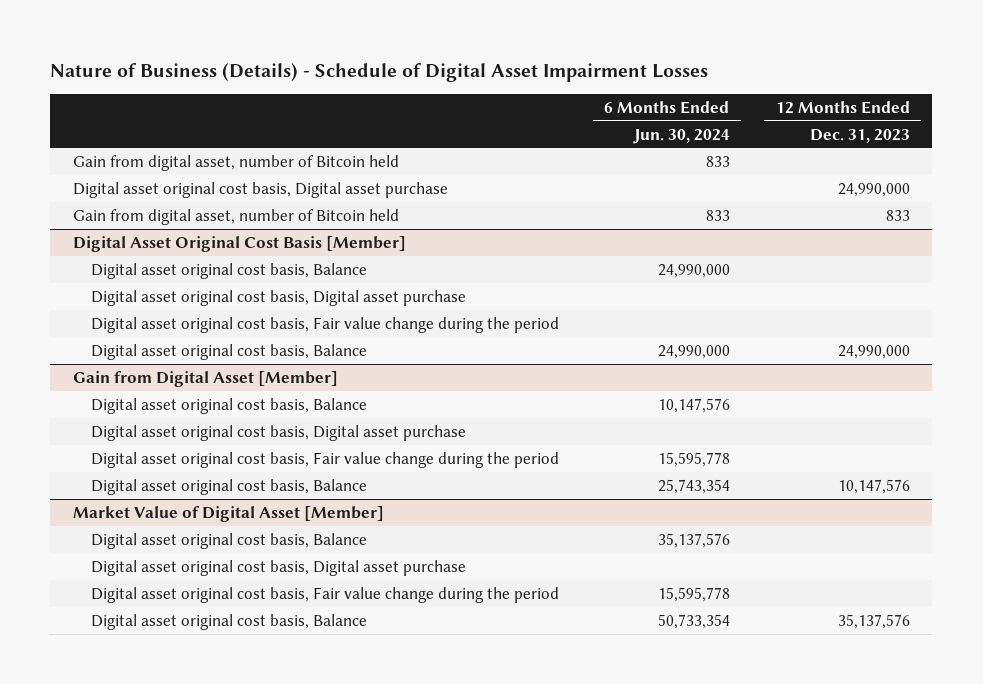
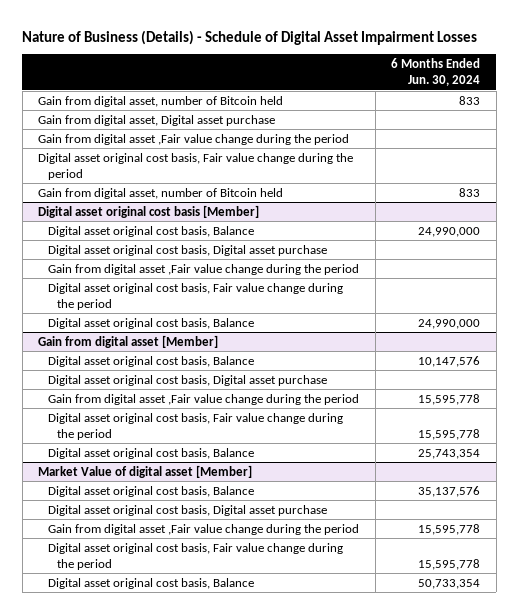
- | 6 Months Ended Jun. 30, 2024 | 12 Months Ended Dec. 31, 2023
+ | 6 Months Ended Jun. 30, 2024
- Digital asset original cost basis, Digital asset purchase | | 24,990,000
+ Gain from digital asset, Digital asset purchase
+ Gain from digital asset ,Fair value change during the period
+ Digital asset original cost basis, Fair value change during the period
- Digital Asset Original Cost Basis [Member]
+ Digital asset original cost basis [Member]
+ Gain from digital asset ,Fair value change during the period
- Gain from Digital Asset [Member]
+ Gain from digital asset [Member]
+ Gain from digital asset ,Fair value change during the period | 15,595,778
- Market Value of Digital Asset [Member]
+ Market Value of digital asset [Member]
+ Gain from digital asset ,Fair value change during the period | 15,595,778

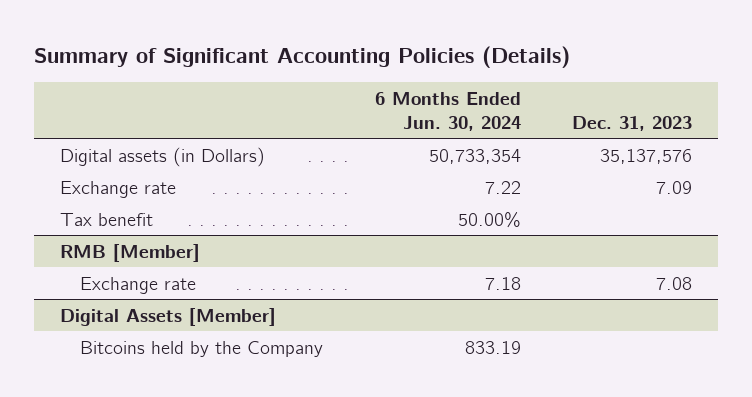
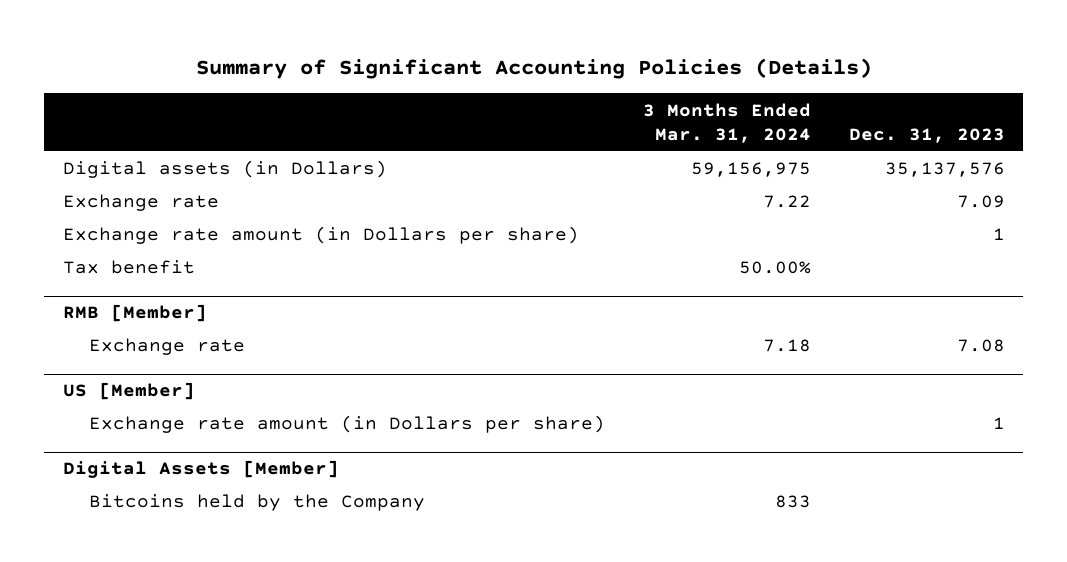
- | 6 Months Ended Jun. 30, 2024 | Dec. 31, 2023
+ | 3 Months Ended Mar. 31, 2024 | Dec. 31, 2023
+ Exchange rate amount (in Dollars per share) | | 1
+ US [Member]
+ Exchange rate amount (in Dollars per share) | | 1

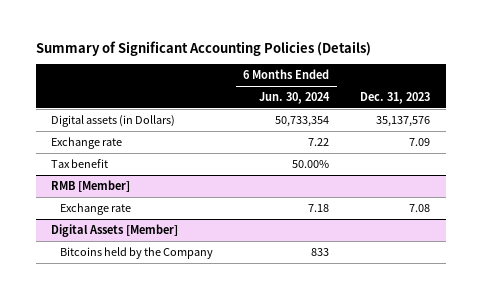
- | 3 Months Ended Mar. 31, 2024 | Dec. 31, 2023
+ | 6 Months Ended Jun. 30, 2024 | Dec. 31, 2023
- Exchange rate amount (in Dollars per share) | | 1
- US [Member]
- Exchange rate amount (in Dollars per share) | | 1

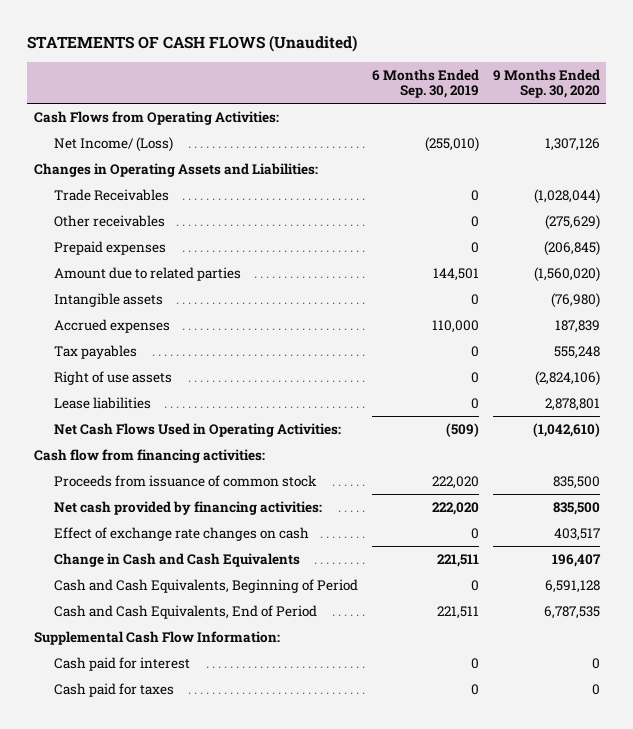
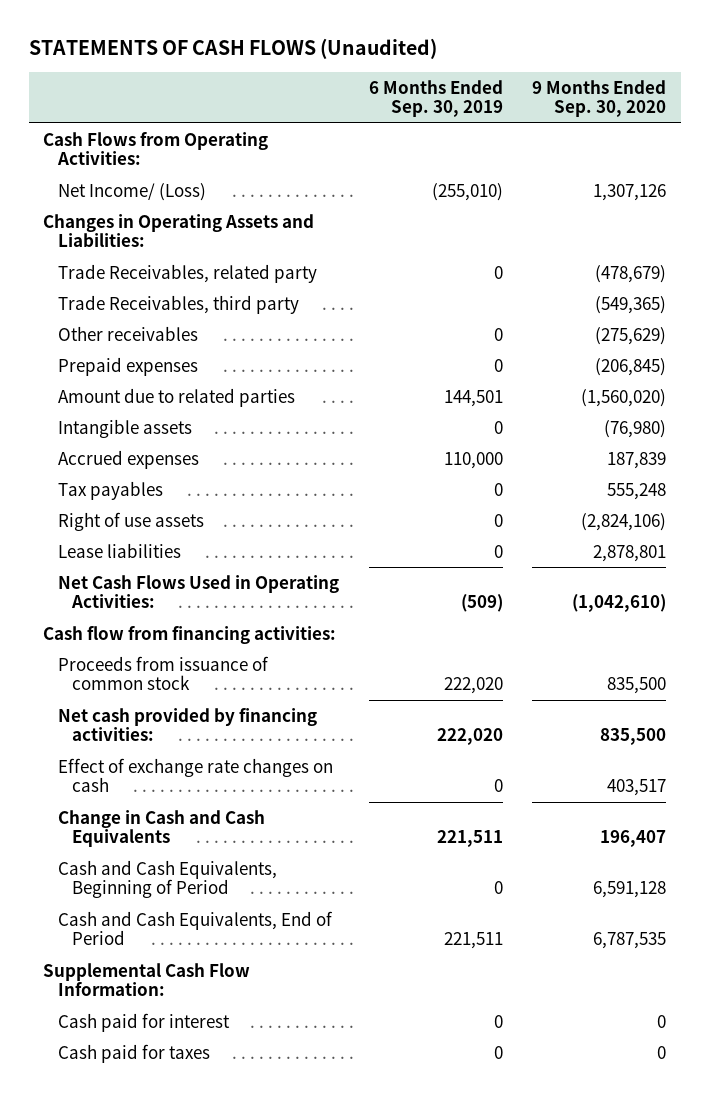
- Trade Receivables | 0 | (1,028,044)
+ Trade Receivables, related party | 0 | (478,679)
+ Trade Receivables, third party | | (549,365)

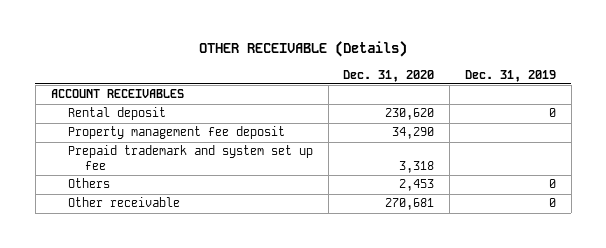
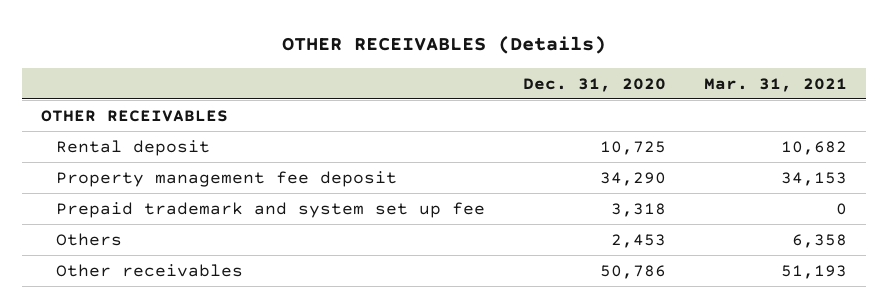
- OTHER RECEIVABLE (Details)
+ OTHER RECEIVABLES (Details)
- | Dec. 31, 2020 | Dec. 31, 2019
+ | Dec. 31, 2020 | Mar. 31, 2021
- ACCOUNT RECEIVABLES
- Rental deposit | 230,620 | 0
+ OTHER RECEIVABLES
+ Rental deposit | 10,725 | 10,682
- Other receivable | 270,681 | 0
+ Other receivables | 50,786 | 51,193

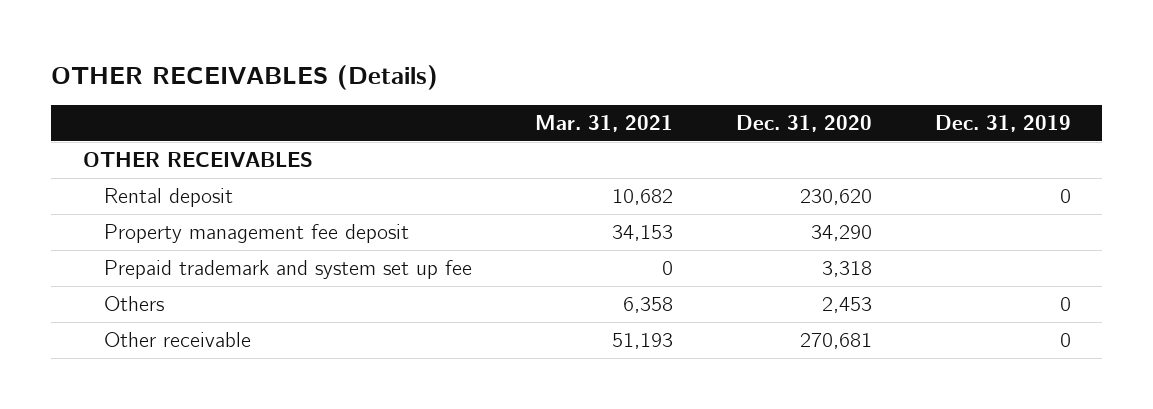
- | Dec. 31, 2020 | Mar. 31, 2021
+ | Mar. 31, 2021 | Dec. 31, 2020 | Dec. 31, 2019
- Rental deposit | 10,725 | 10,682
+ Rental deposit | 10,682 | 230,620 | 0
- Other receivables | 50,786 | 51,193
+ Other receivable | 51,193 | 270,681 | 0

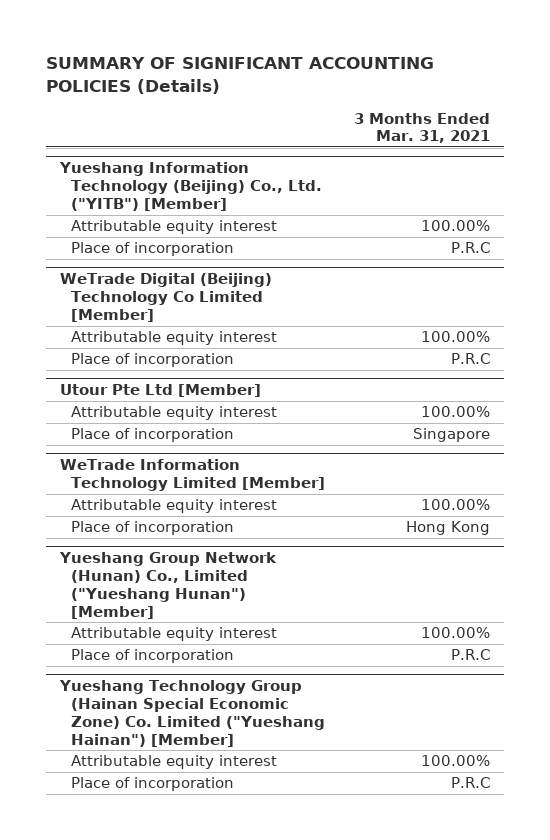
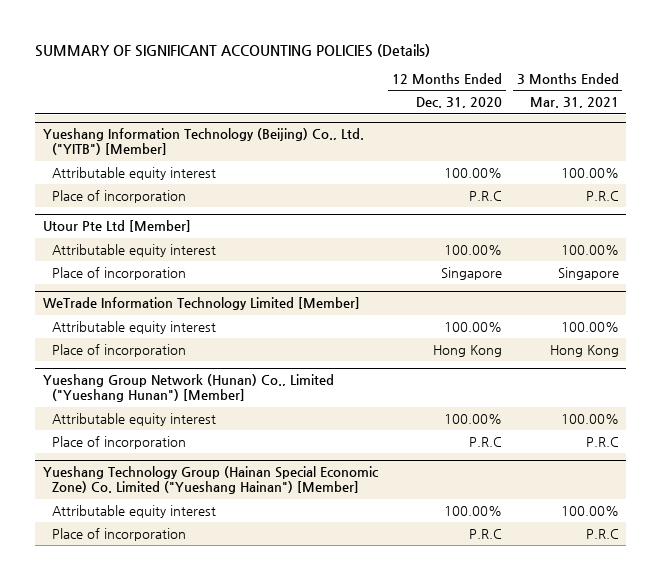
- | 3 Months Ended Mar. 31, 2021
+ | 12 Months Ended Dec. 31, 2020 | 3 Months Ended Mar. 31, 2021
- WeTrade Digital (Beijing) Technology Co Limited [Member]
- Attributable equity interest | 100.00%
- Place of incorporation | P.R.C

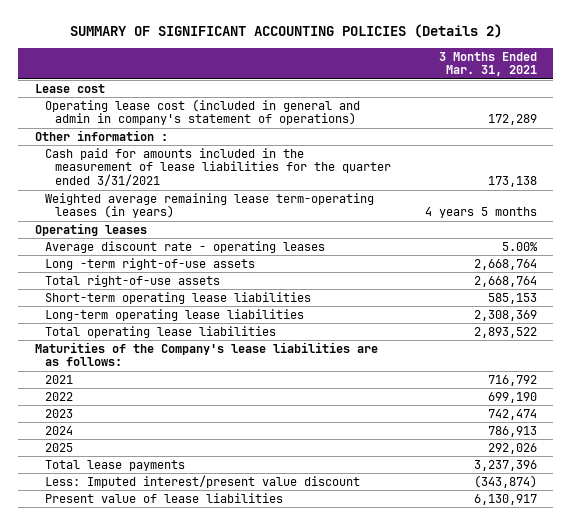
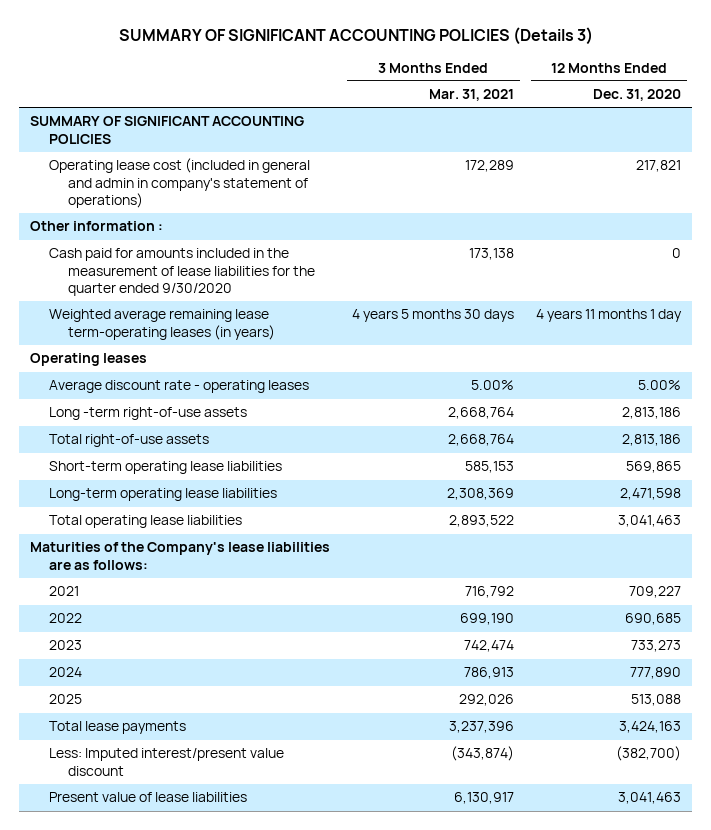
- SUMMARY OF SIGNIFICANT ACCOUNTING POLICIES (Details 2)
+ SUMMARY OF SIGNIFICANT ACCOUNTING POLICIES (Details 3)
- | 3 Months Ended Mar. 31, 2021
+ | 3 Months Ended Mar. 31, 2021 | 12 Months Ended Dec. 31, 2020
- Lease cost
+ SUMMARY OF SIGNIFICANT ACCOUNTING POLICIES
- Cash paid for amounts included in the measurement of lease liabilities for the quarter ended 3/31/2021 | 173,138
- Weighted average remaining lease term-operating leases (in years) | 4 years 5 months
+ Cash paid for amounts included in the measurement of lease liabilities for the quarter ended 9/30/2020 | 173,138 | 0
+ Weighted average remaining lease term-operating leases (in years) | 4 years 5 months 30 days | 4 years 11 months 1 day

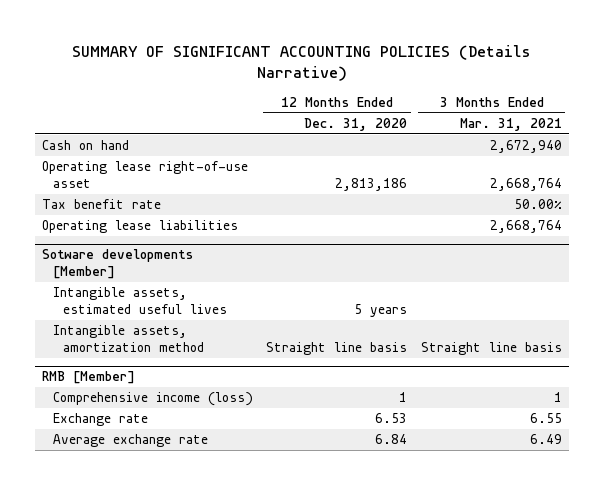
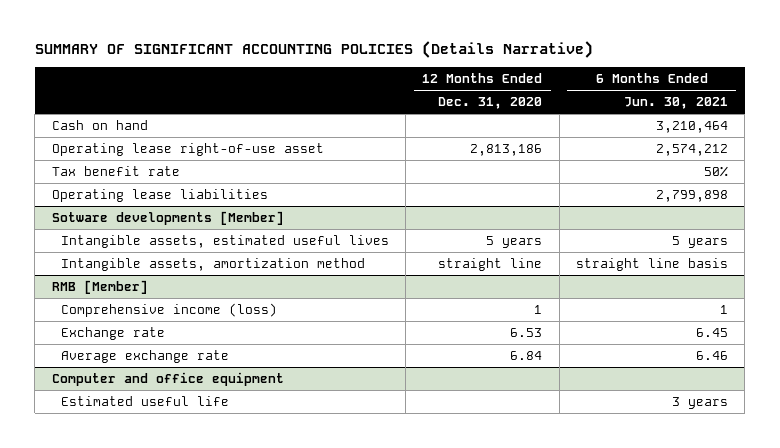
- | 12 Months Ended Dec. 31, 2020 | 3 Months Ended Mar. 31, 2021
+ | 12 Months Ended Dec. 31, 2020 | 6 Months Ended Jun. 30, 2021
@ Sotware developments [Member]
- Intangible assets, amortization method | Straight line basis | Straight line basis
+ Intangible assets, amortization method | straight line | straight line basis
+ Computer and office equipment
+ Estimated useful life | | 3 years

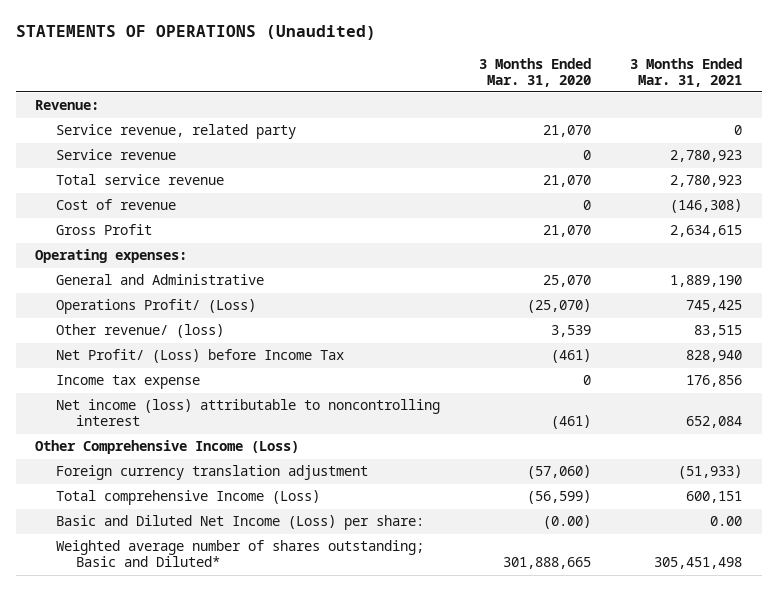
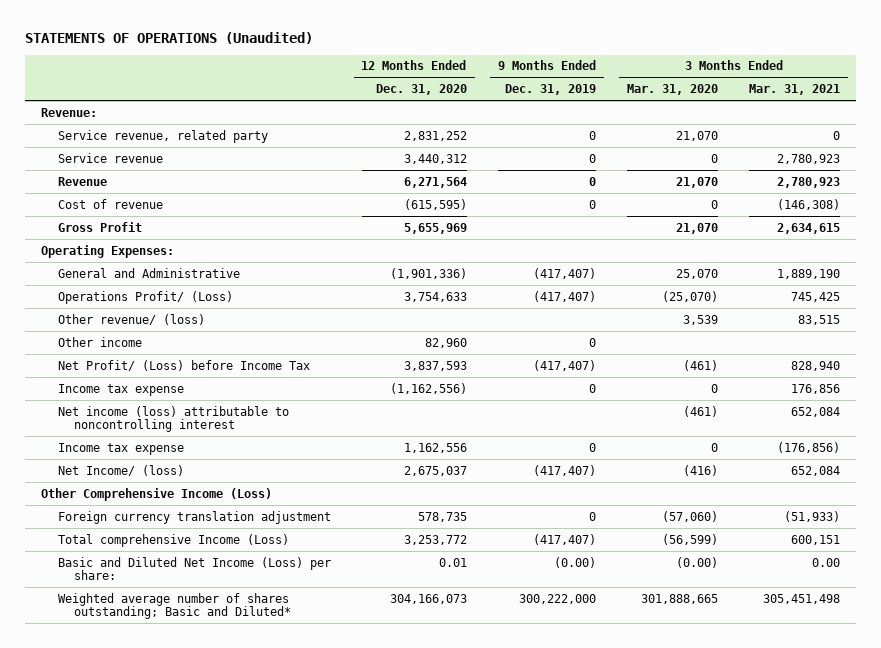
- | 3 Months Ended Mar. 31, 2020 | 3 Months Ended Mar. 31, 2021
+ | 12 Months Ended Dec. 31, 2020 | 9 Months Ended Dec. 31, 2019 | 3 Months Ended Mar. 31, 2020 | 3 Months Ended Mar. 31, 2021
- Total service revenue | 21,070 | 2,780,923
+ Revenue | 6,271,564 | 0 | 21,070 | 2,780,923
- Operating expenses:
+ Operating Expenses:
+ Other income | 82,960 | 0 | |
+ Income tax expense | 1,162,556 | 0 | 0 | (176,856)
+ Net Income/ (loss) | 2,675,037 | (417,407) | (416) | 652,084

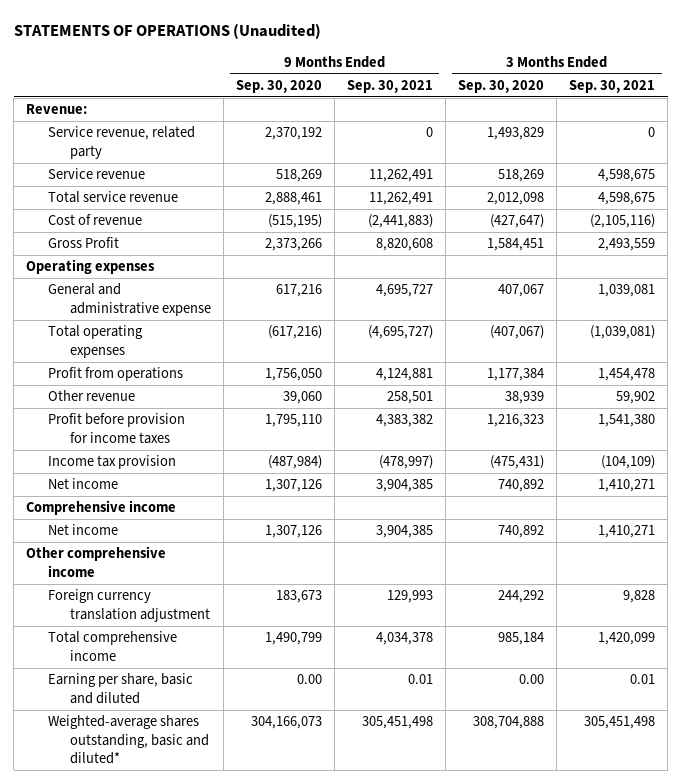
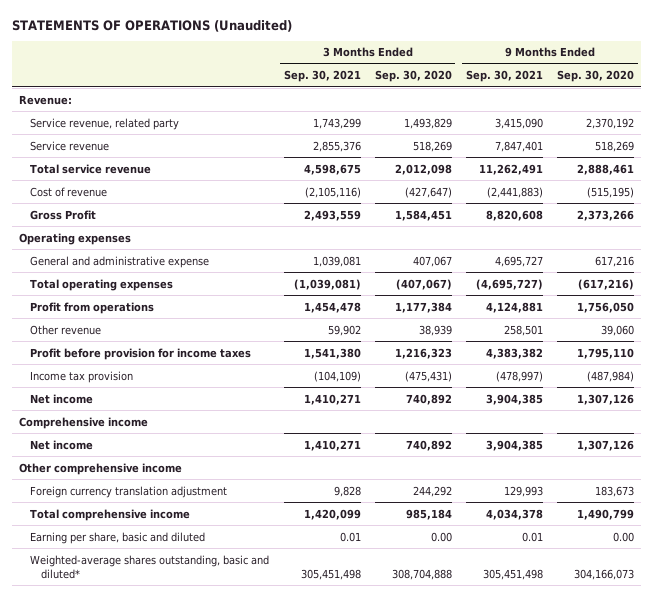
- | 9 Months Ended Sep. 30, 2020 | 9 Months Ended Sep. 30, 2021 | 3 Months Ended Sep. 30, 2020 | 3 Months Ended Sep. 30, 2021
+ | 3 Months Ended Sep. 30, 2021 | 3 Months Ended Sep. 30, 2020 | 9 Months Ended Sep. 30, 2021 | 9 Months Ended Sep. 30, 2020
- Service revenue, related party | 2,370,192 | 0 | 1,493,829 | 0
- Service revenue | 518,269 | 11,262,491 | 518,269 | 4,598,675
+ Service revenue, related party | 1,743,299 | 1,493,829 | 3,415,090 | 2,370,192
+ Service revenue | 2,855,376 | 518,269 | 7,847,401 | 518,269

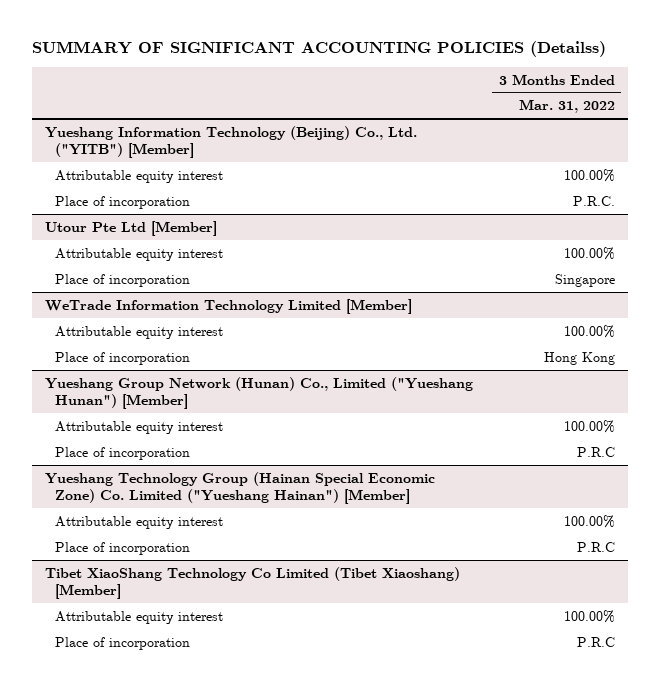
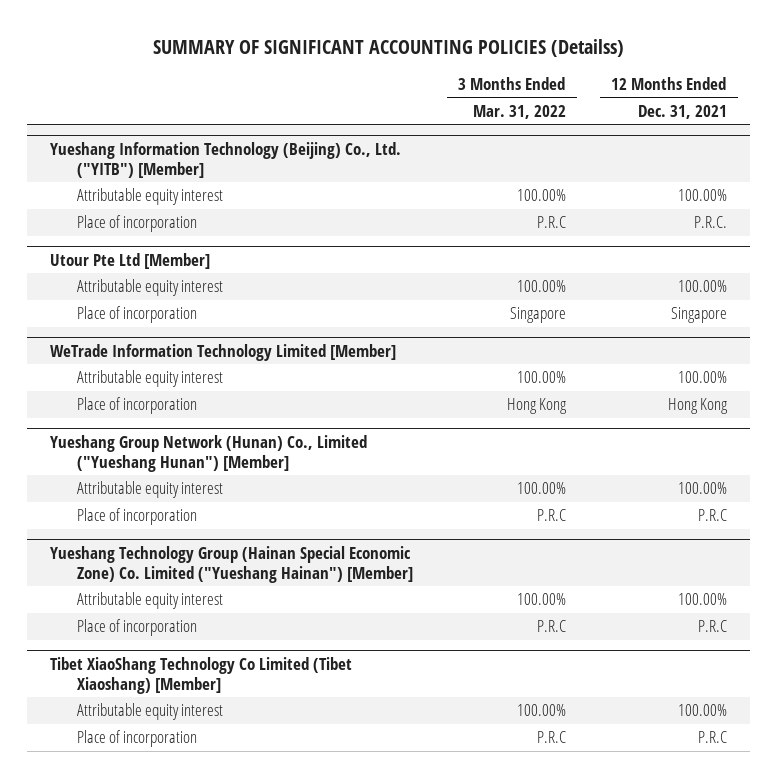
- | 3 Months Ended Mar. 31, 2022
+ | 3 Months Ended Mar. 31, 2022 | 12 Months Ended Dec. 31, 2021
@ Yueshang Information Technology (Beijing) Co., Ltd. ("YITB") [Member]
- Place of incorporation | P.R.C.
+ Place of incorporation | P.R.C | P.R.C.

